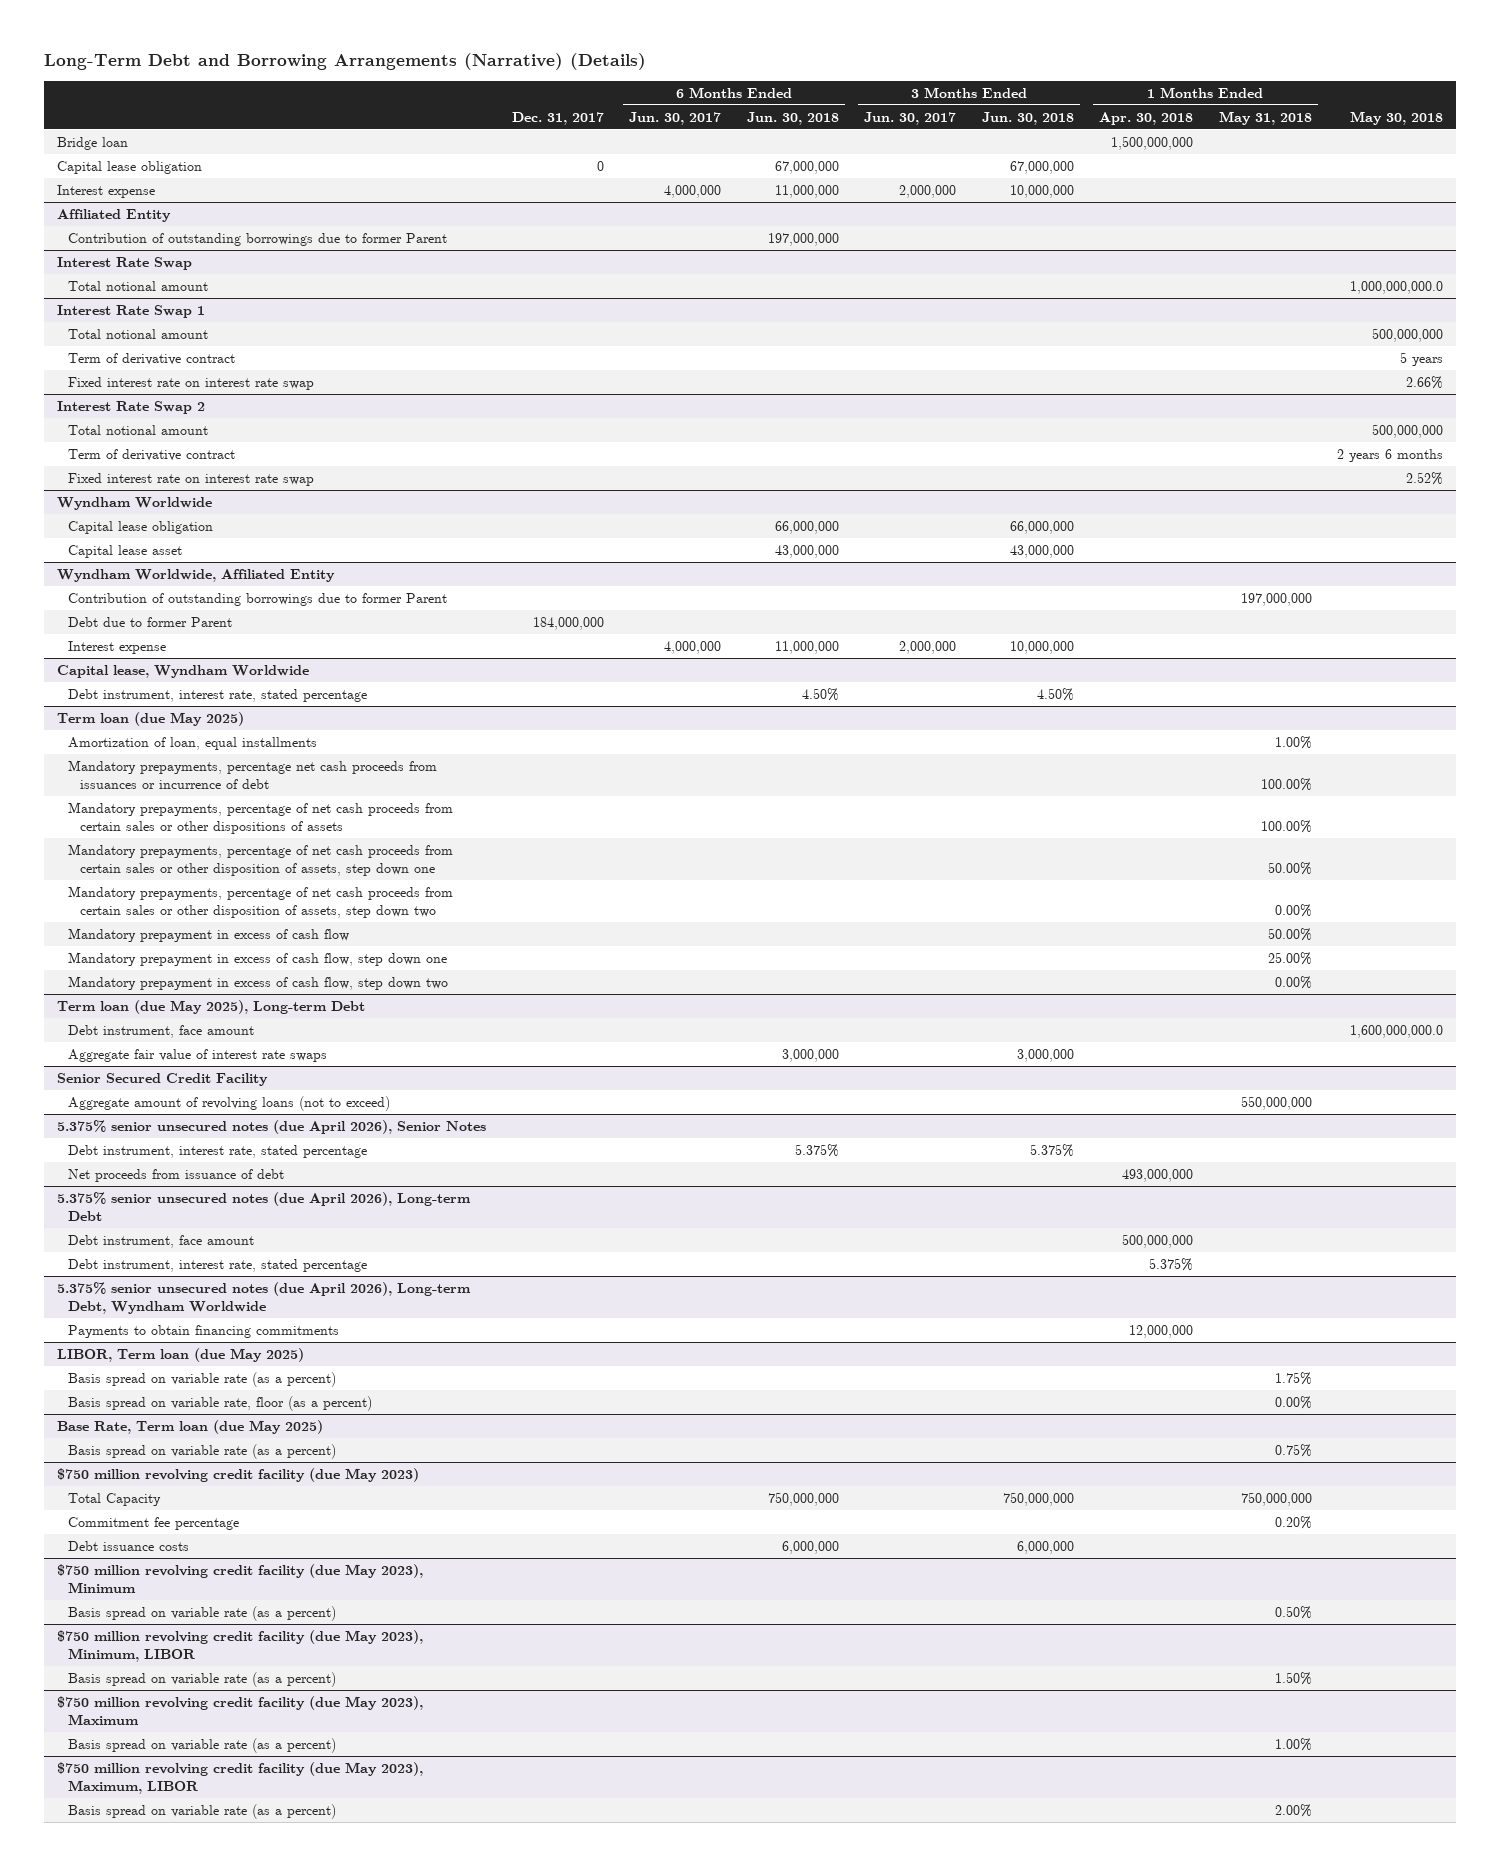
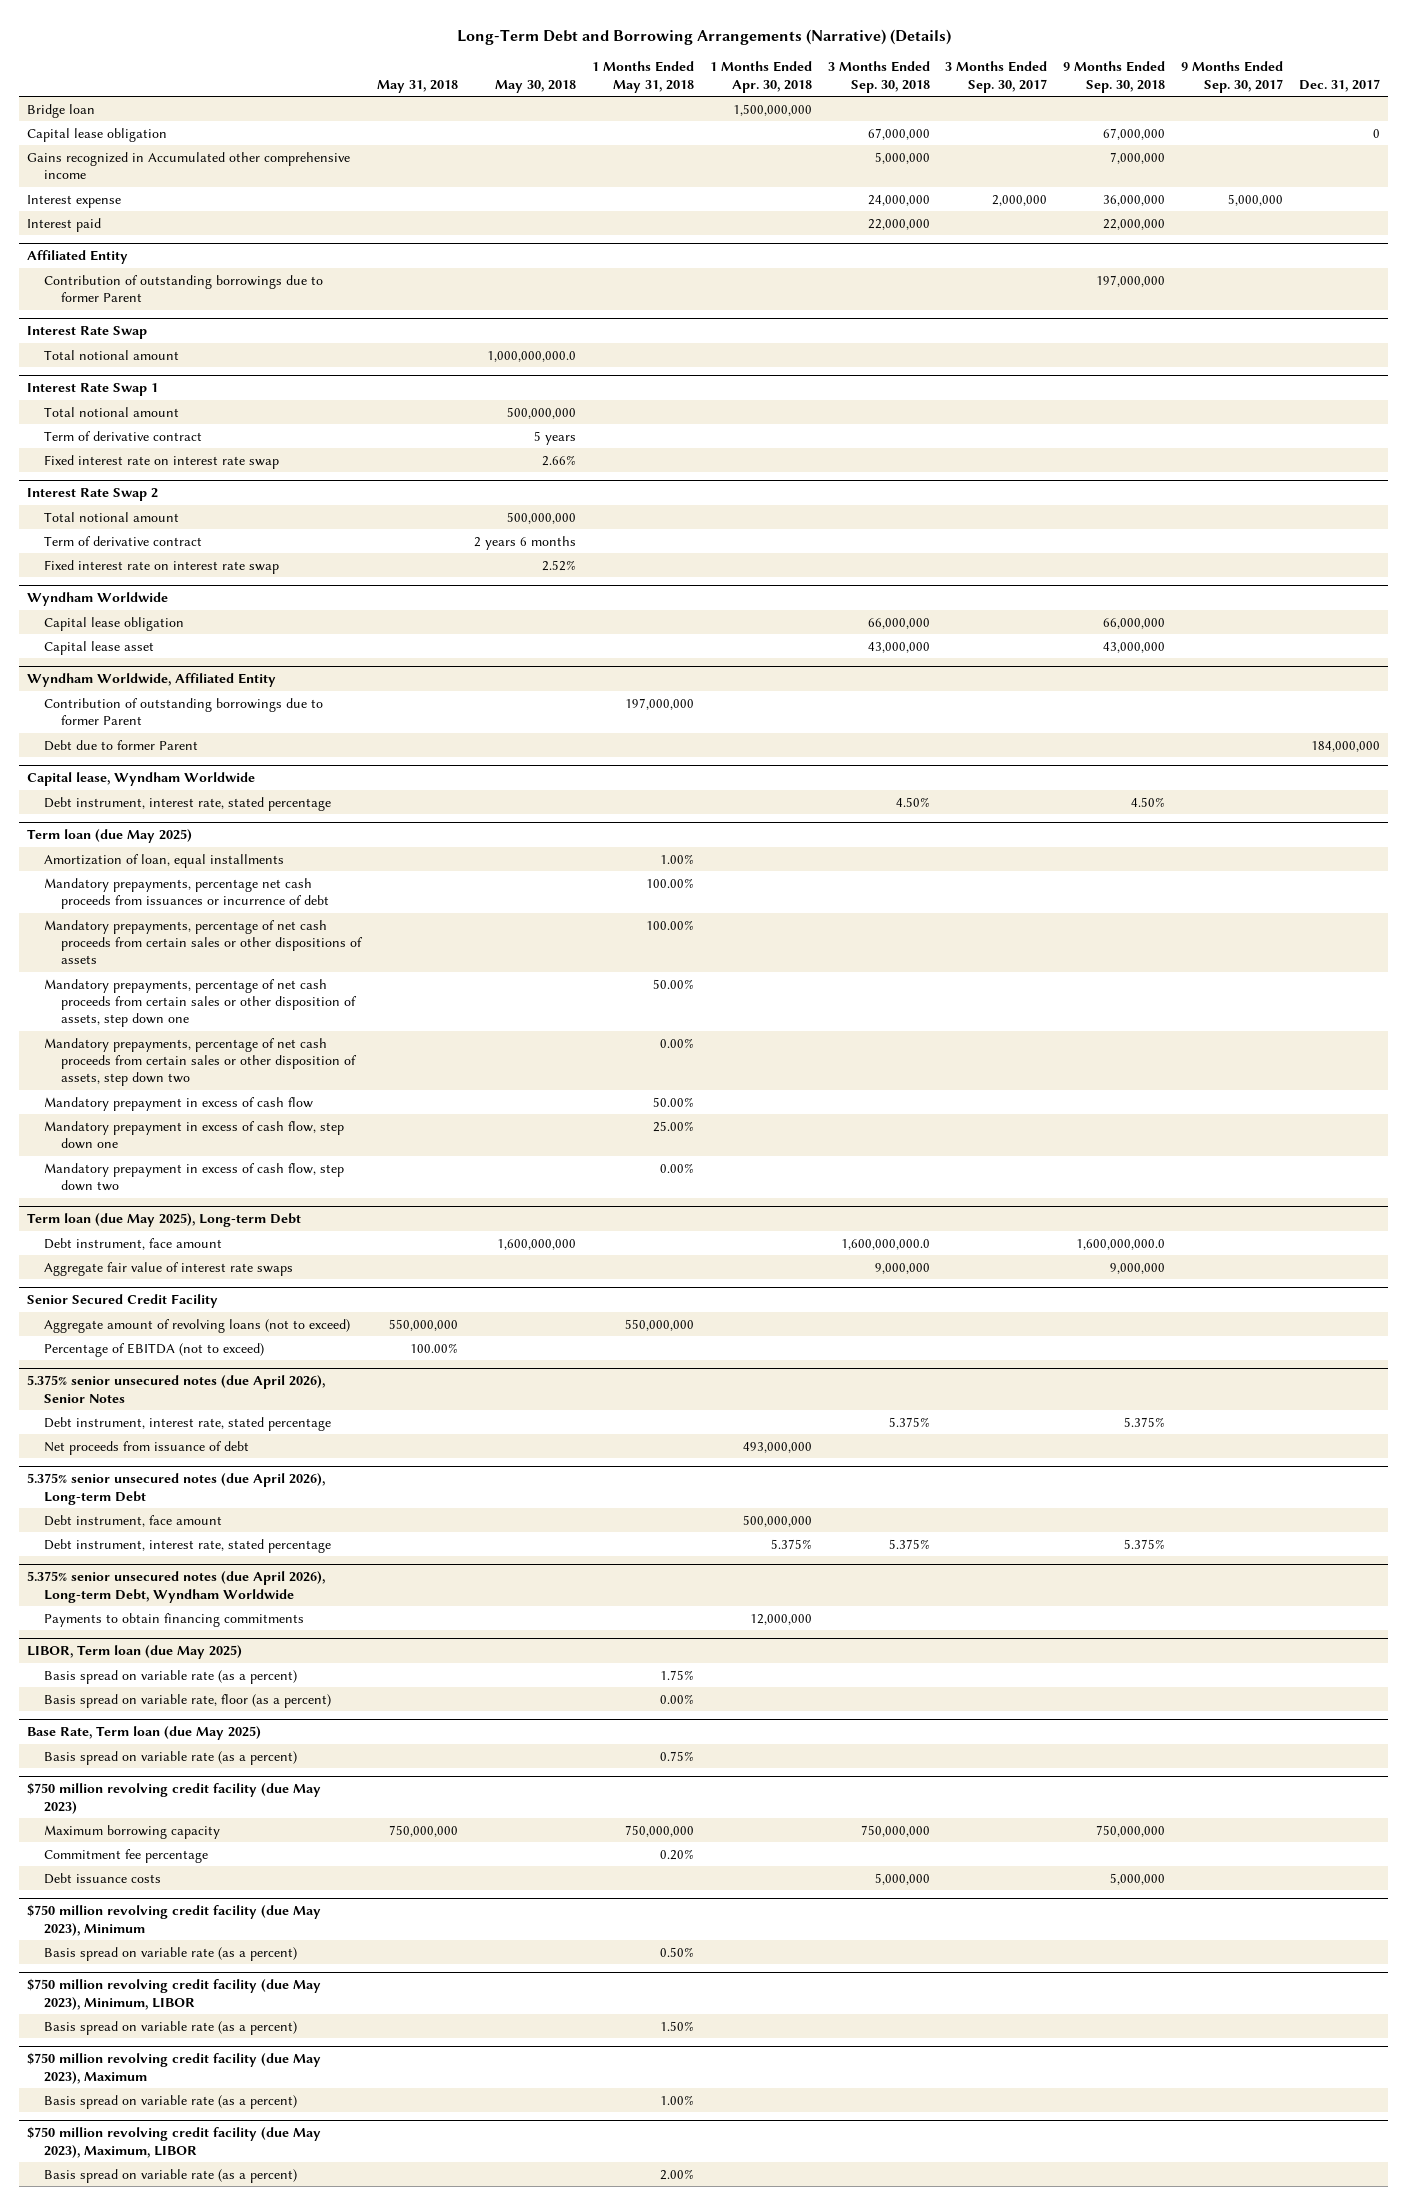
- | Dec. 31, 2017 | 6 Months Ended Jun. 30, 2017 | 6 Months Ended Jun. 30, 2018 | 3 Months Ended Jun. 30, 2017 | 3 Months Ended Jun. 30, 2018 | 1 Months Ended Apr. 30, 2018 | 1 Months Ended May 31, 2018 | May 30, 2018
+ | May 31, 2018 | May 30, 2018 | 1 Months Ended May 31, 2018 | 1 Months Ended Apr. 30, 2018 | 3 Months Ended Sep. 30, 2018 | 3 Months Ended Sep. 30, 2017 | 9 Months Ended Sep. 30, 2018 | 9 Months Ended Sep. 30, 2017 | Dec. 31, 2017
+ Gains recognized in Accumulated other comprehensive income | | | | | 5,000,000 | | 7,000,000 | |
+ Interest paid | | | | | 22,000,000 | | 22,000,000 | |
@ Wyndham Worldwide, Affiliated Entity
- Interest expense | | 4,000,000 | 11,000,000 | 2,000,000 | 10,000,000 | | |
@ Term loan (due May 2025), Long-term Debt
- Debt instrument, face amount | | | | | | | | 1,600,000,000.0
+ Debt instrument, face amount | | 1,600,000,000 | | | 1,600,000,000.0 | | 1,600,000,000.0 | |
@ Senior Secured Credit Facility
+ Percentage of EBITDA (not to exceed) | 100.00% | | | | | | | |
@ $750 million revolving credit facility (due May 2023)
- Total Capacity | | | 750,000,000 | | 750,000,000 | | 750,000,000 |
+ Maximum borrowing capacity | 750,000,000 | | 750,000,000 | | 750,000,000 | | 750,000,000 | |

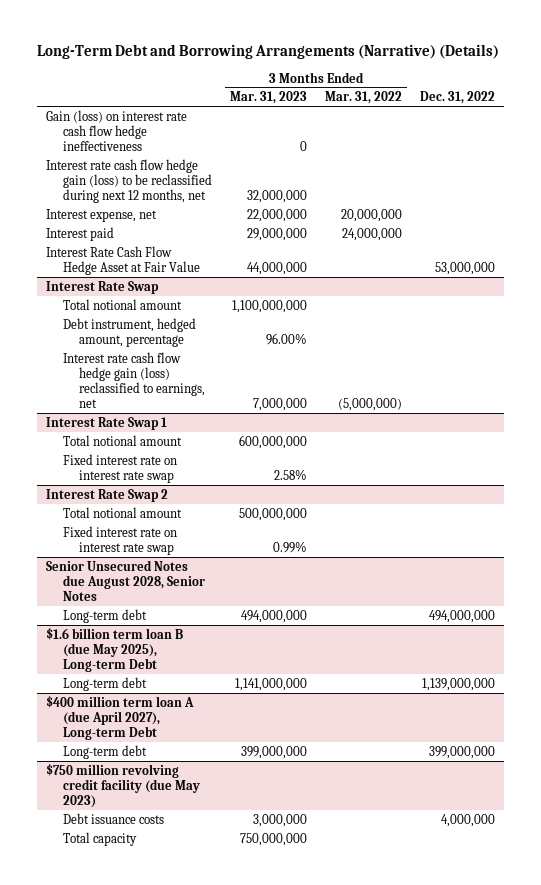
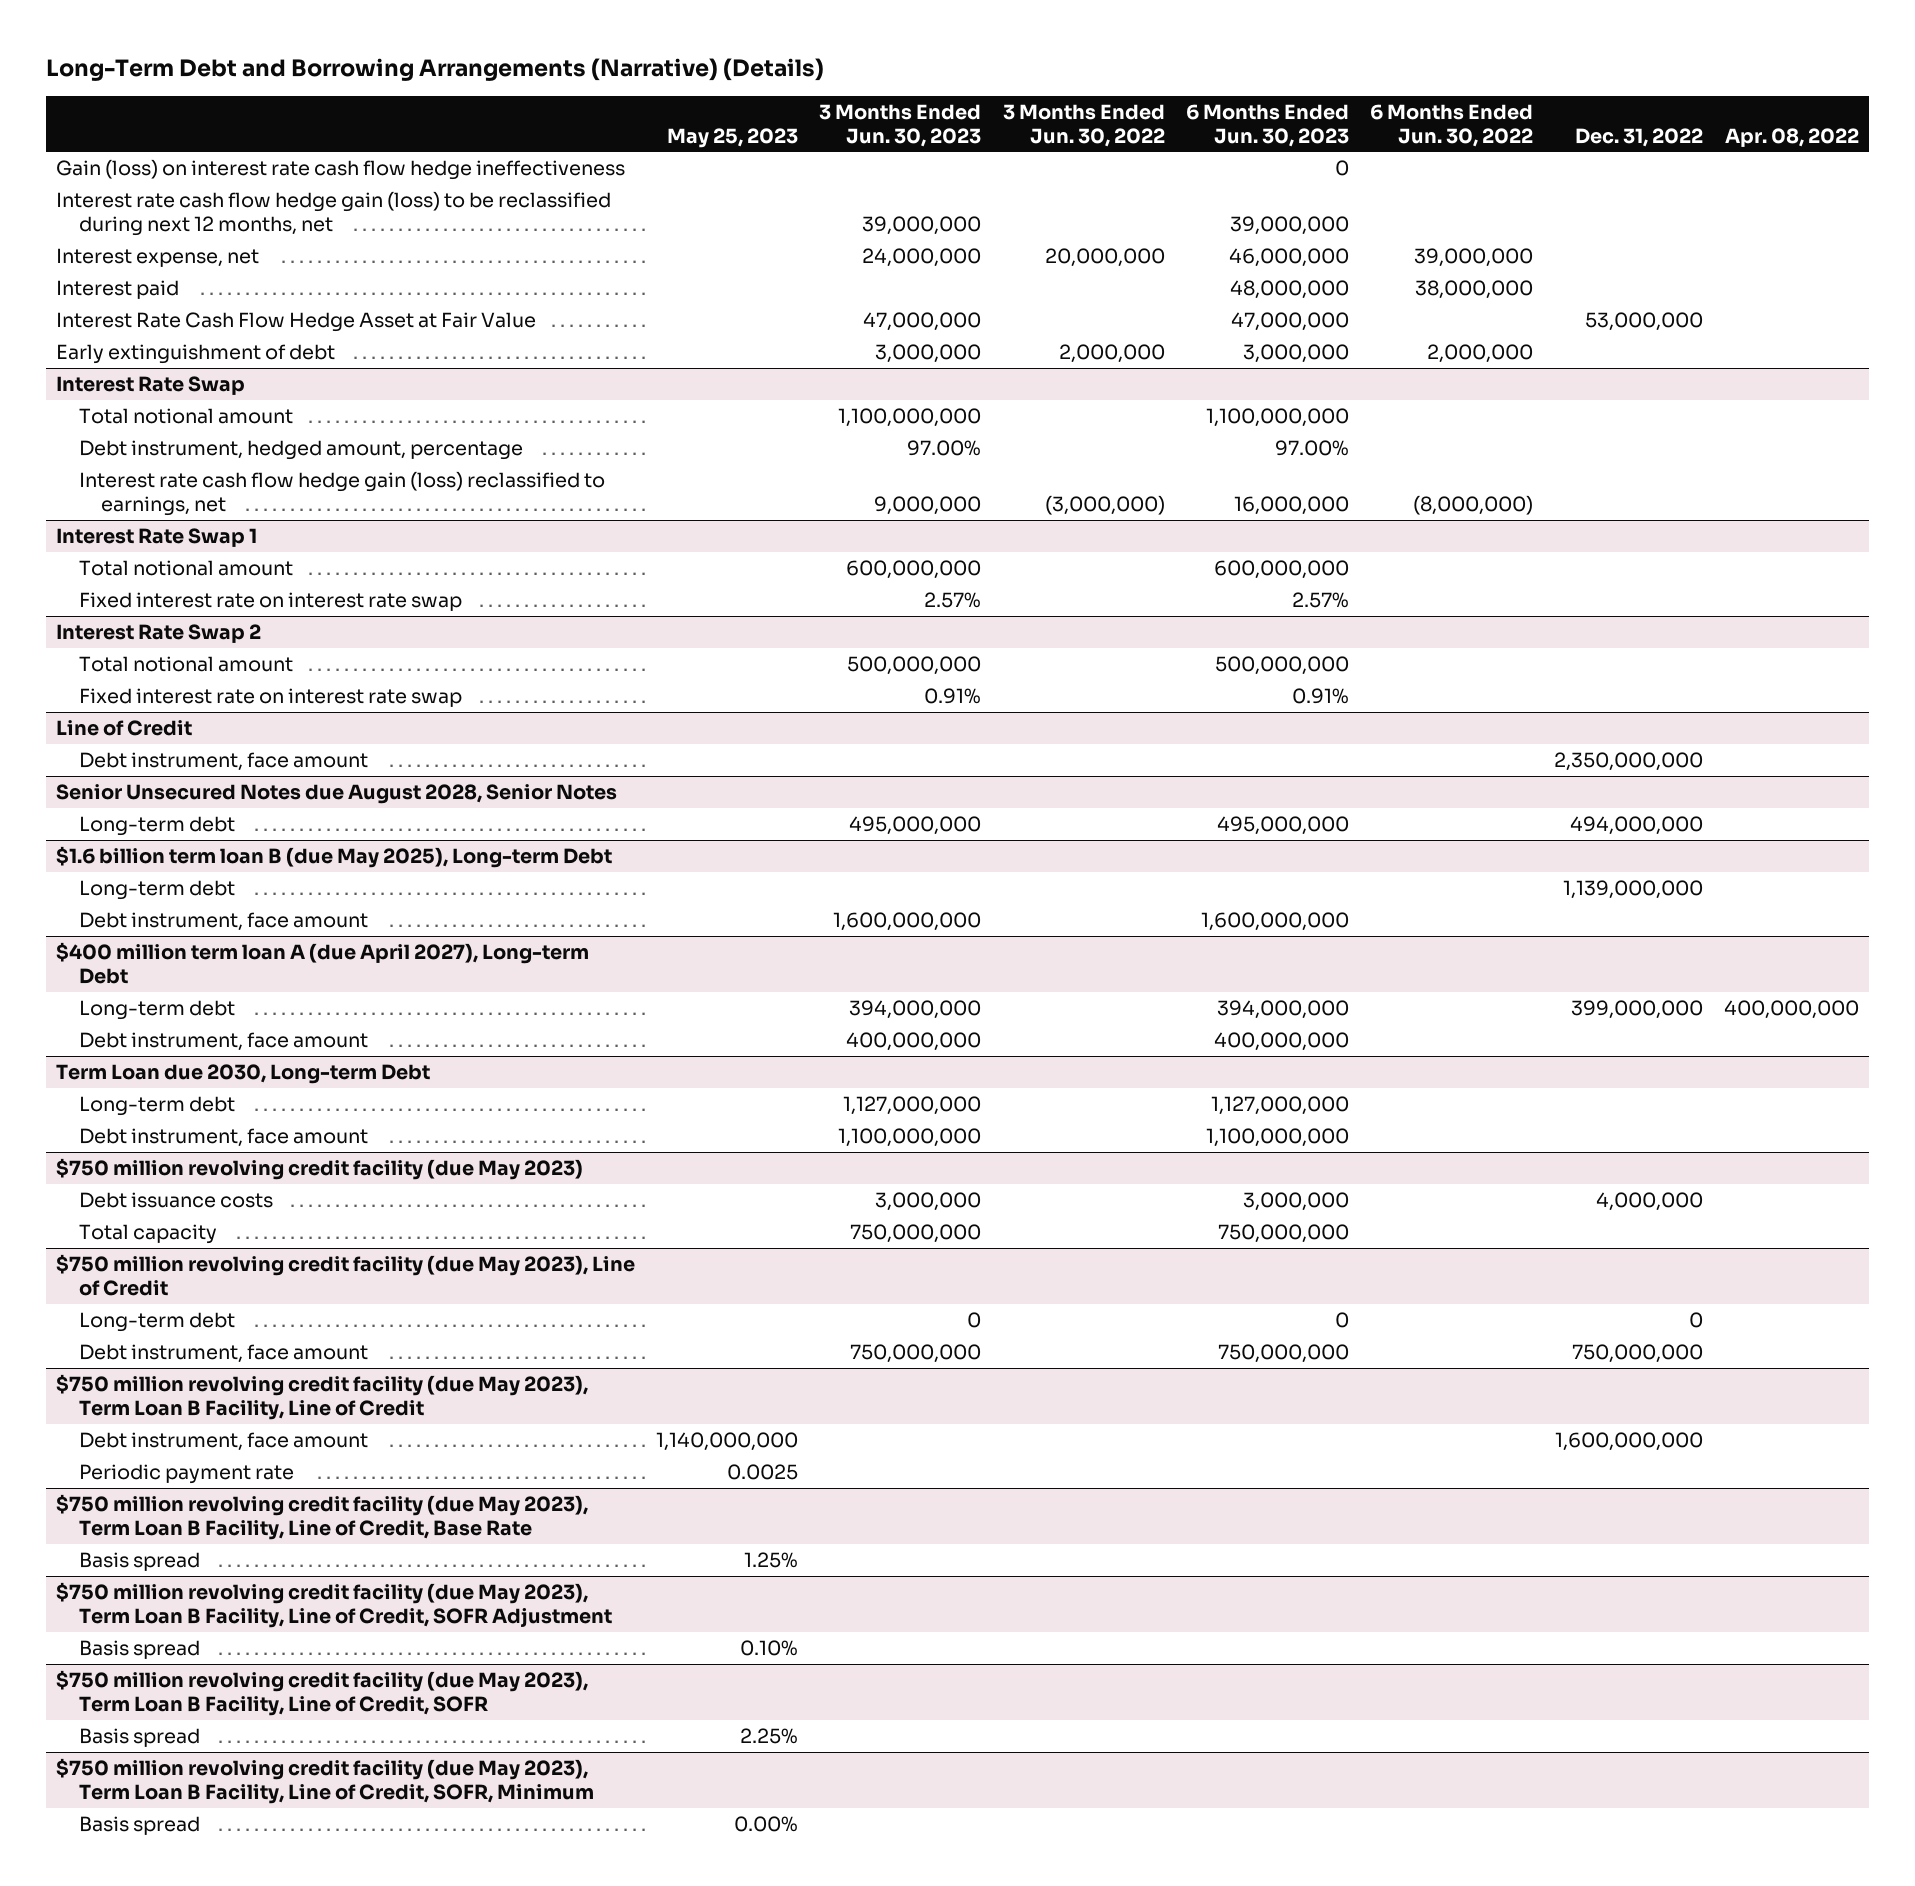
- | 3 Months Ended Mar. 31, 2023 | 3 Months Ended Mar. 31, 2022 | Dec. 31, 2022
+ | May 25, 2023 | 3 Months Ended Jun. 30, 2023 | 3 Months Ended Jun. 30, 2022 | 6 Months Ended Jun. 30, 2023 | 6 Months Ended Jun. 30, 2022 | Dec. 31, 2022 | Apr. 08, 2022
+ Early extinguishment of debt | | 3,000,000 | 2,000,000 | 3,000,000 | 2,000,000 | |
+ Line of Credit
+ Debt instrument, face amount | | | | | | 2,350,000,000 |
@ $1.6 billion term loan B (due May 2025), Long-term Debt
+ Debt instrument, face amount | | 1,600,000,000 | | 1,600,000,000 | | |
@ $400 million term loan A (due April 2027), Long-term Debt
+ Debt instrument, face amount | | 400,000,000 | | 400,000,000 | | |
+ Term Loan due 2030, Long-term Debt
+ Long-term debt | | 1,127,000,000 | | 1,127,000,000 | | |
+ Debt instrument, face amount | | 1,100,000,000 | | 1,100,000,000 | | |
+ $750 million revolving credit facility (due May 2023), Line of Credit
+ Long-term debt | | 0 | | 0 | | 0 |
+ Debt instrument, face amount | | 750,000,000 | | 750,000,000 | | 750,000,000 |
+ $750 million revolving credit facility (due May 2023), Term Loan B Facility, Line of Credit
+ Debt instrument, face amount | 1,140,000,000 | | | | | 1,600,000,000 |
+ Periodic payment rate | 0.0025 | | | | | |
+ $750 million revolving credit facility (due May 2023), Term Loan B Facility, Line of Credit, Base Rate
+ Basis spread | 1.25% | | | | | |
+ $750 million revolving credit facility (due May 2023), Term Loan B Facility, Line of Credit, SOFR Adjustment
+ Basis spread | 0.10% | | | | | |
+ $750 million revolving credit facility (due May 2023), Term Loan B Facility, Line of Credit, SOFR
+ Basis spread | 2.25% | | | | | |
+ $750 million revolving credit facility (due May 2023), Term Loan B Facility, Line of Credit, SOFR, Minimum
+ Basis spread | 0.00% | | | | | |

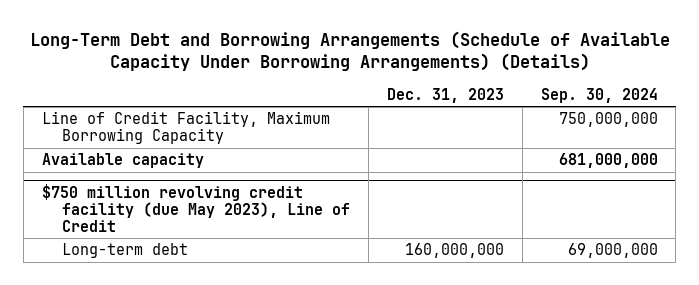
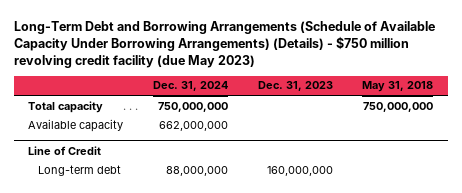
- Long-Term Debt and Borrowing Arrangements (Schedule of Available Capacity Under Borrowing Arrangements) (Details)
+ Long-Term Debt and Borrowing Arrangements (Schedule of Available Capacity Under Borrowing Arrangements) (Details) - $750 million revolving credit facility (due May 2023)
- | Dec. 31, 2023 | Sep. 30, 2024
+ | Dec. 31, 2024 | Dec. 31, 2023 | May 31, 2018
- Line of Credit Facility, Maximum Borrowing Capacity | | 750,000,000
+ Total capacity | 750,000,000 | | 750,000,000
- $750 million revolving credit facility (due May 2023), Line of Credit
+ Line of Credit

